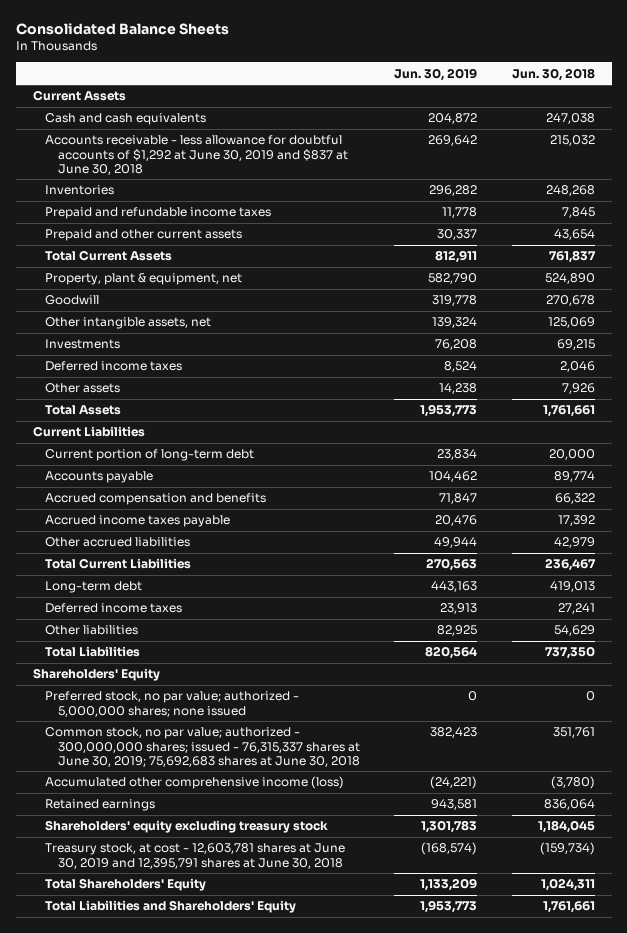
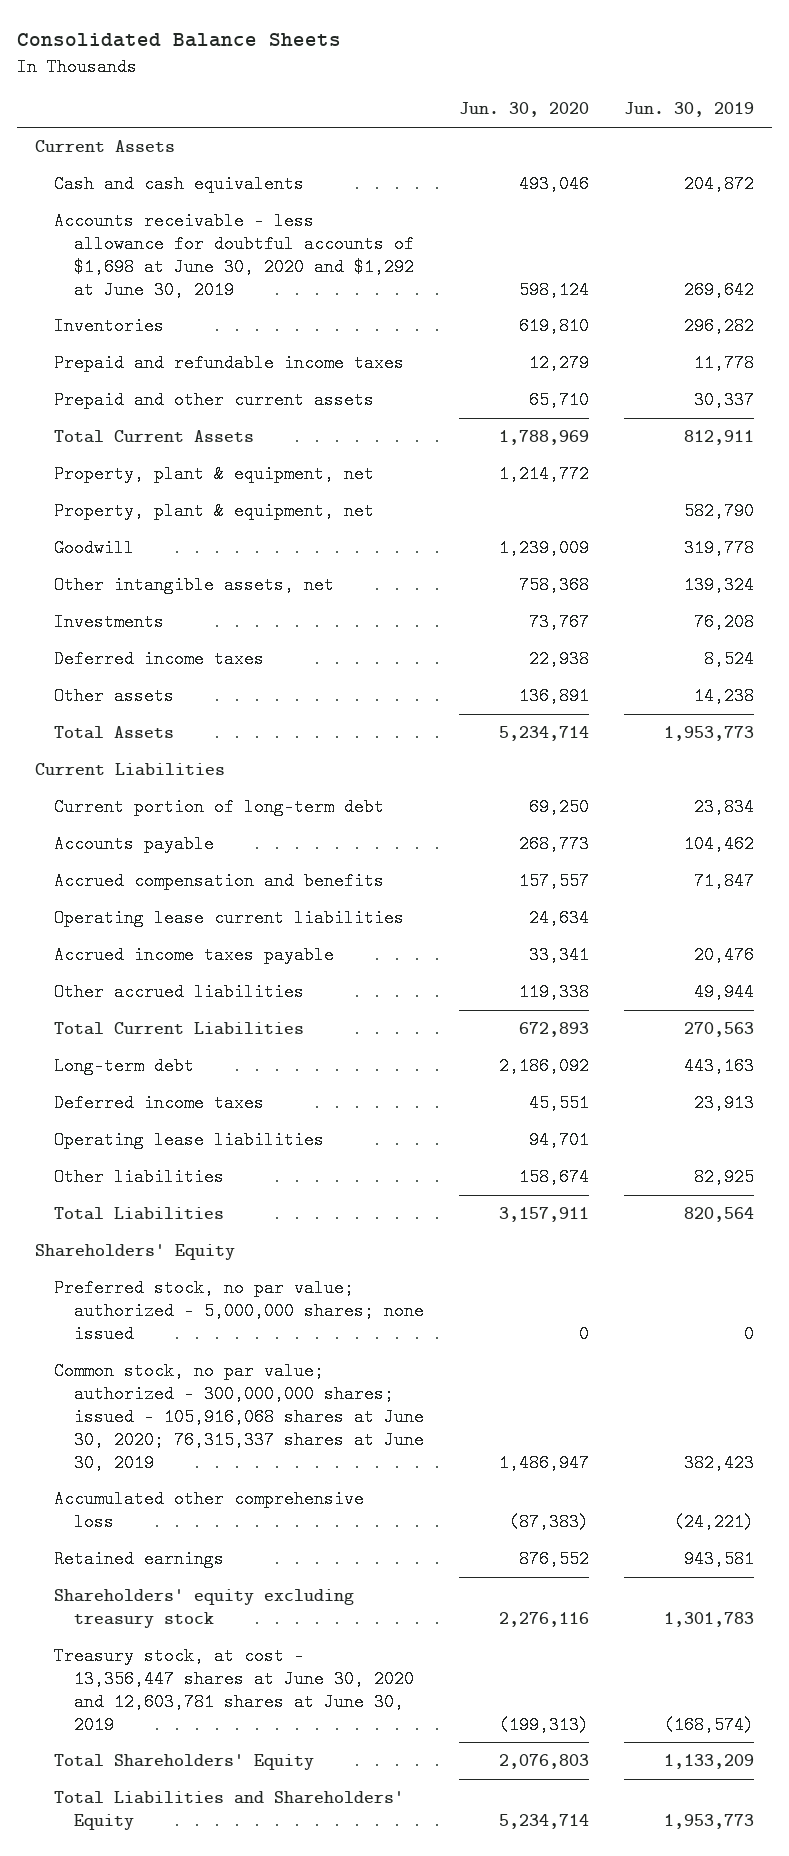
- | Jun. 30, 2019 | Jun. 30, 2018
+ | Jun. 30, 2020 | Jun. 30, 2019
- Accounts receivable - less allowance for doubtful accounts of $1,292 at June 30, 2019 and $837 at June 30, 2018 | 269,642 | 215,032
+ Accounts receivable - less allowance for doubtful accounts of $1,698 at June 30, 2020 and $1,292 at June 30, 2019 | 598,124 | 269,642
+ Property, plant & equipment, net | 1,214,772 |
+ Operating lease current liabilities | 24,634 |
+ Operating lease liabilities | 94,701 |
- Common stock, no par value; authorized - 300,000,000 shares; issued - 76,315,337 shares at June 30, 2019; 75,692,683 shares at June 30, 2018 | 382,423 | 351,761
- Accumulated other comprehensive income (loss) | (24,221) | (3,780)
+ Common stock, no par value; authorized - 300,000,000 shares; issued - 105,916,068 shares at June 30, 2020; 76,315,337 shares at June 30, 2019 | 1,486,947 | 382,423
+ Accumulated other comprehensive loss | (87,383) | (24,221)
- Treasury stock, at cost - 12,603,781 shares at June 30, 2019 and 12,395,791 shares at June 30, 2018 | (168,574) | (159,734)
+ Treasury stock, at cost - 13,356,447 shares at June 30, 2020 and 12,603,781 shares at June 30, 2019 | (199,313) | (168,574)

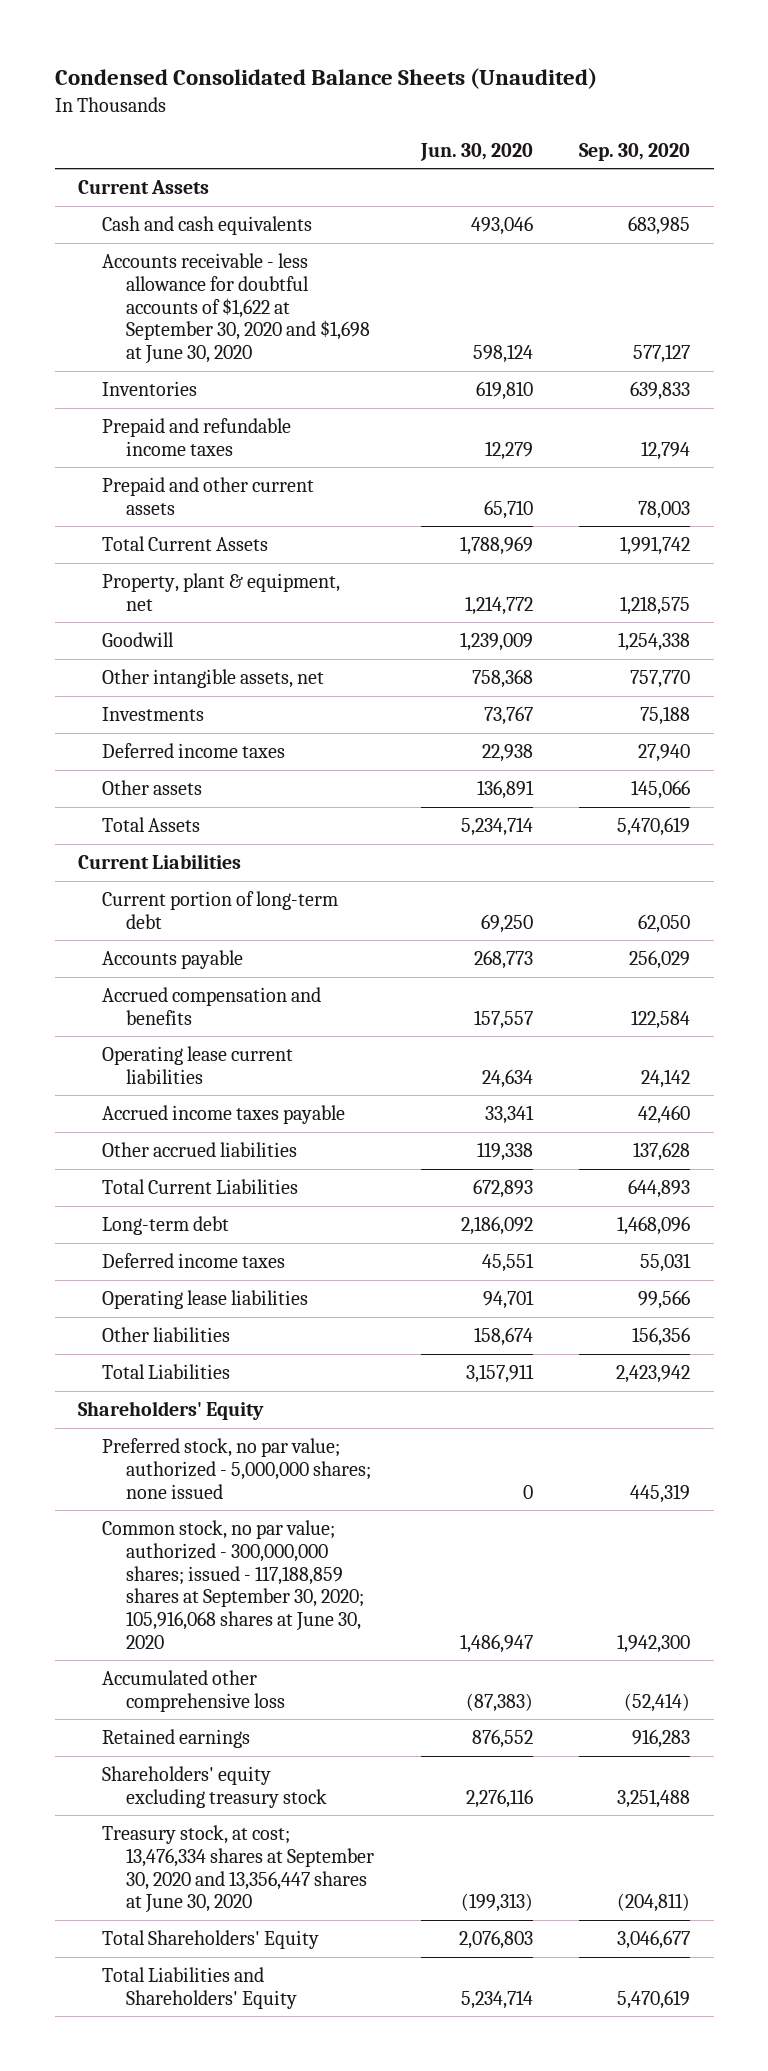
- Consolidated Balance Sheets
+ Condensed Consolidated Balance Sheets (Unaudited)
- | Jun. 30, 2020 | Jun. 30, 2019
+ | Jun. 30, 2020 | Sep. 30, 2020
- Accounts receivable - less allowance for doubtful accounts of $1,698 at June 30, 2020 and $1,292 at June 30, 2019 | 598,124 | 269,642
+ Accounts receivable - less allowance for doubtful accounts of $1,622 at September 30, 2020 and $1,698 at June 30, 2020 | 598,124 | 577,127
- Property, plant & equipment, net | | 582,790
- Common stock, no par value; authorized - 300,000,000 shares; issued - 105,916,068 shares at June 30, 2020; 76,315,337 shares at June 30, 2019 | 1,486,947 | 382,423
+ Common stock, no par value; authorized - 300,000,000 shares; issued - 117,188,859 shares at September 30, 2020; 105,916,068 shares at June 30, 2020 | 1,486,947 | 1,942,300
- Treasury stock, at cost - 13,356,447 shares at June 30, 2020 and 12,603,781 shares at June 30, 2019 | (199,313) | (168,574)
+ Treasury stock, at cost; 13,476,334 shares at September 30, 2020 and 13,356,447 shares at June 30, 2020 | (199,313) | (204,811)

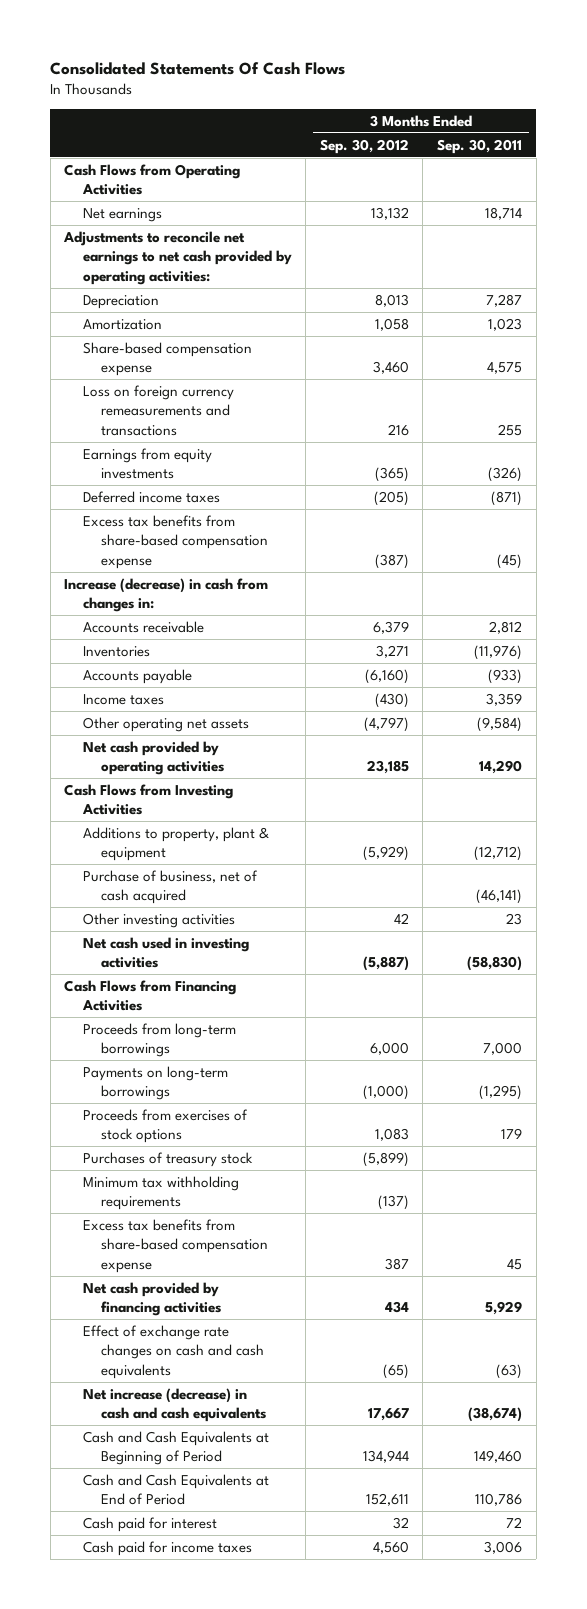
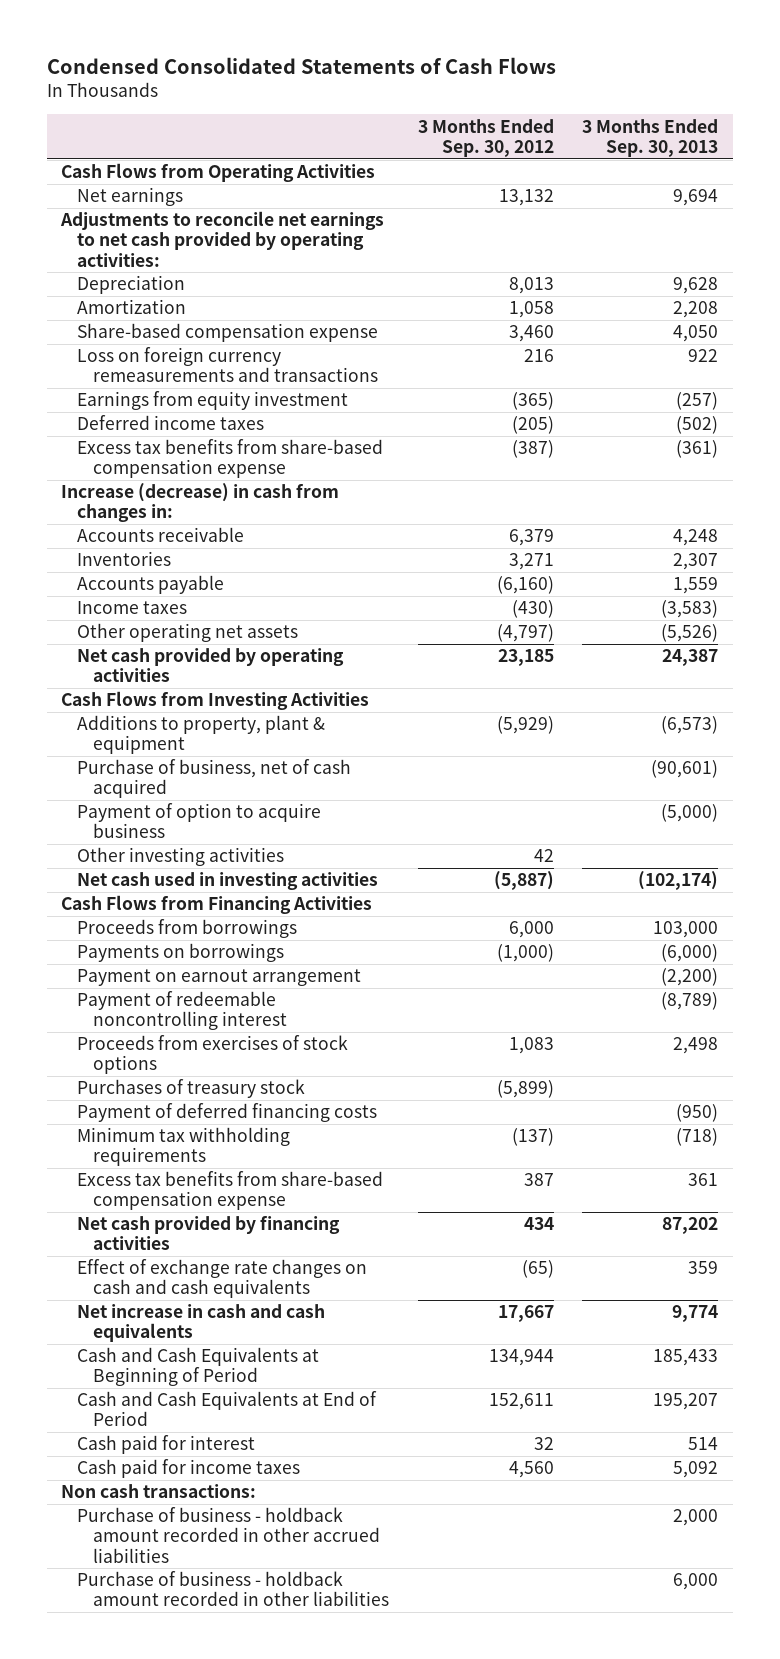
- Consolidated Statements Of Cash Flows
+ Condensed Consolidated Statements of Cash Flows
- | 3 Months Ended Sep. 30, 2012 | 3 Months Ended Sep. 30, 2011
+ | 3 Months Ended Sep. 30, 2012 | 3 Months Ended Sep. 30, 2013
- Earnings from equity investments | (365) | (326)
+ Earnings from equity investment | (365) | (257)
+ Payment of option to acquire business | | (5,000)
- Proceeds from long-term borrowings | 6,000 | 7,000
- Payments on long-term borrowings | (1,000) | (1,295)
+ Proceeds from borrowings | 6,000 | 103,000
+ Payments on borrowings | (1,000) | (6,000)
+ Payment on earnout arrangement | | (2,200)
+ Payment of redeemable noncontrolling interest | | (8,789)
+ Payment of deferred financing costs | | (950)
- Net increase (decrease) in cash and cash equivalents | 17,667 | (38,674)
+ Net increase in cash and cash equivalents | 17,667 | 9,774
+ Non cash transactions:
+ Purchase of business - holdback amount recorded in other accrued liabilities | | 2,000
+ Purchase of business - holdback amount recorded in other liabilities | | 6,000

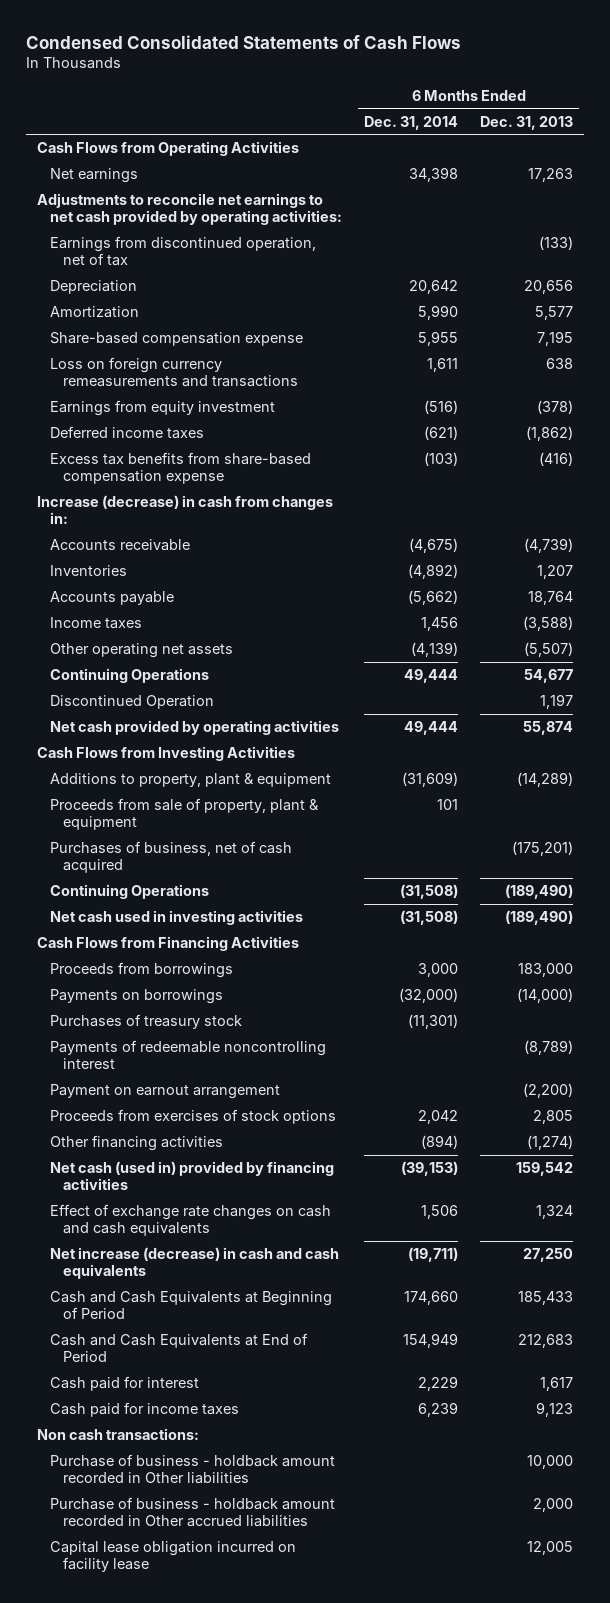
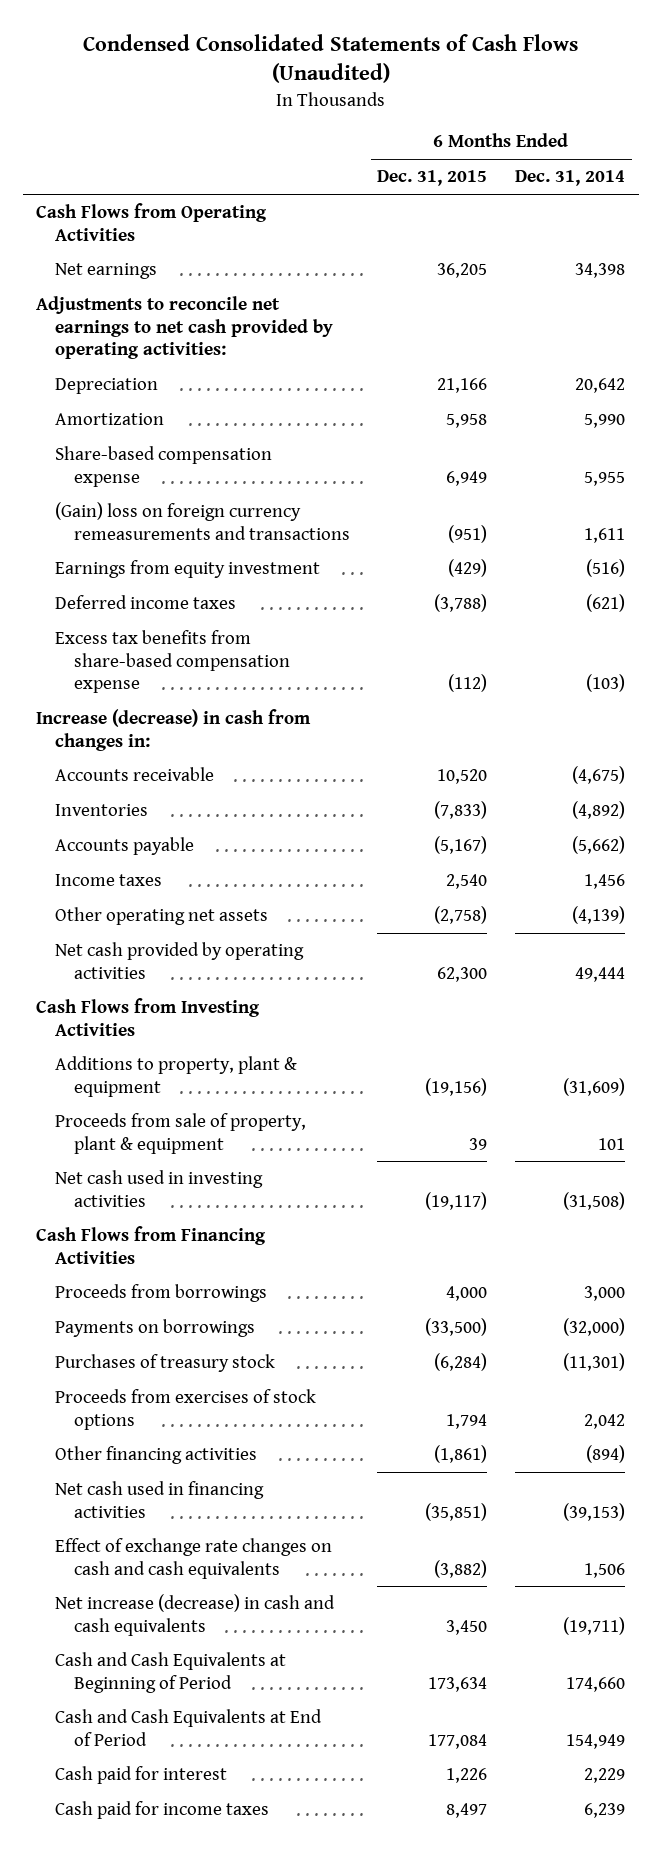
- Condensed Consolidated Statements of Cash Flows
+ Condensed Consolidated Statements of Cash Flows (Unaudited)
- | 6 Months Ended Dec. 31, 2014 | 6 Months Ended Dec. 31, 2013
+ | 6 Months Ended Dec. 31, 2015 | 6 Months Ended Dec. 31, 2014
- Earnings from discontinued operation, net of tax | | (133)
- Loss on foreign currency remeasurements and transactions | 1,611 | 638
+ (Gain) loss on foreign currency remeasurements and transactions | (951) | 1,611
- Continuing Operations | 49,444 | 54,677
- Discontinued Operation | | 1,197
- Purchases of business, net of cash acquired | | (175,201)
- Continuing Operations | (31,508) | (189,490)
- Payments of redeemable noncontrolling interest | | (8,789)
- Payment on earnout arrangement | | (2,200)
- Net cash (used in) provided by financing activities | (39,153) | 159,542
+ Net cash used in financing activities | (35,851) | (39,153)
- Non cash transactions:
- Purchase of business - holdback amount recorded in Other liabilities | | 10,000
- Purchase of business - holdback amount recorded in Other accrued liabilities | | 2,000
- Capital lease obligation incurred on facility lease | | 12,005

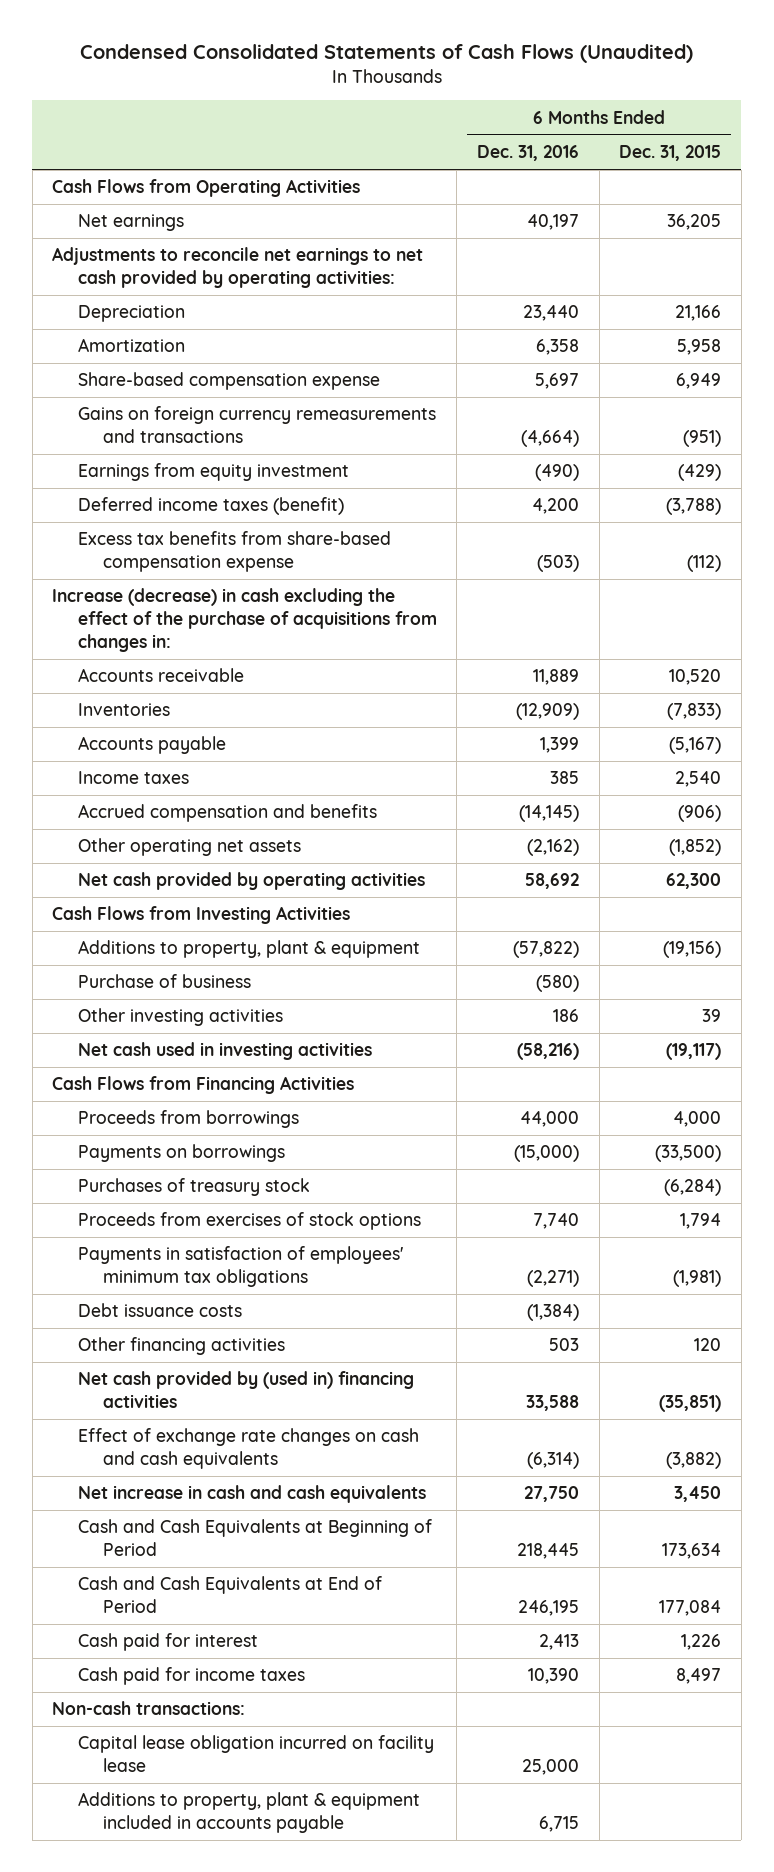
- | 6 Months Ended Dec. 31, 2015 | 6 Months Ended Dec. 31, 2014
+ | 6 Months Ended Dec. 31, 2016 | 6 Months Ended Dec. 31, 2015
- (Gain) loss on foreign currency remeasurements and transactions | (951) | 1,611
+ Gains on foreign currency remeasurements and transactions | (4,664) | (951)
- Deferred income taxes | (3,788) | (621)
+ Deferred income taxes (benefit) | 4,200 | (3,788)
- Increase (decrease) in cash from changes in:
+ Increase (decrease) in cash excluding the effect of the purchase of acquisitions from changes in:
- Other operating net assets | (2,758) | (4,139)
+ Accrued compensation and benefits | (14,145) | (906)
+ Other operating net assets | (2,162) | (1,852)
- Proceeds from sale of property, plant & equipment | 39 | 101
+ Purchase of business | (580) |
+ Other investing activities | 186 | 39
- Other financing activities | (1,861) | (894)
- Net cash used in financing activities | (35,851) | (39,153)
+ Payments in satisfaction of employees' minimum tax obligations | (2,271) | (1,981)
+ Debt issuance costs | (1,384) |
+ Other financing activities | 503 | 120
+ Net cash provided by (used in) financing activities | 33,588 | (35,851)
- Net increase (decrease) in cash and cash equivalents | 3,450 | (19,711)
+ Net increase in cash and cash equivalents | 27,750 | 3,450
+ Non-cash transactions:
+ Capital lease obligation incurred on facility lease | 25,000 |
+ Additions to property, plant & equipment included in accounts payable | 6,715 |

